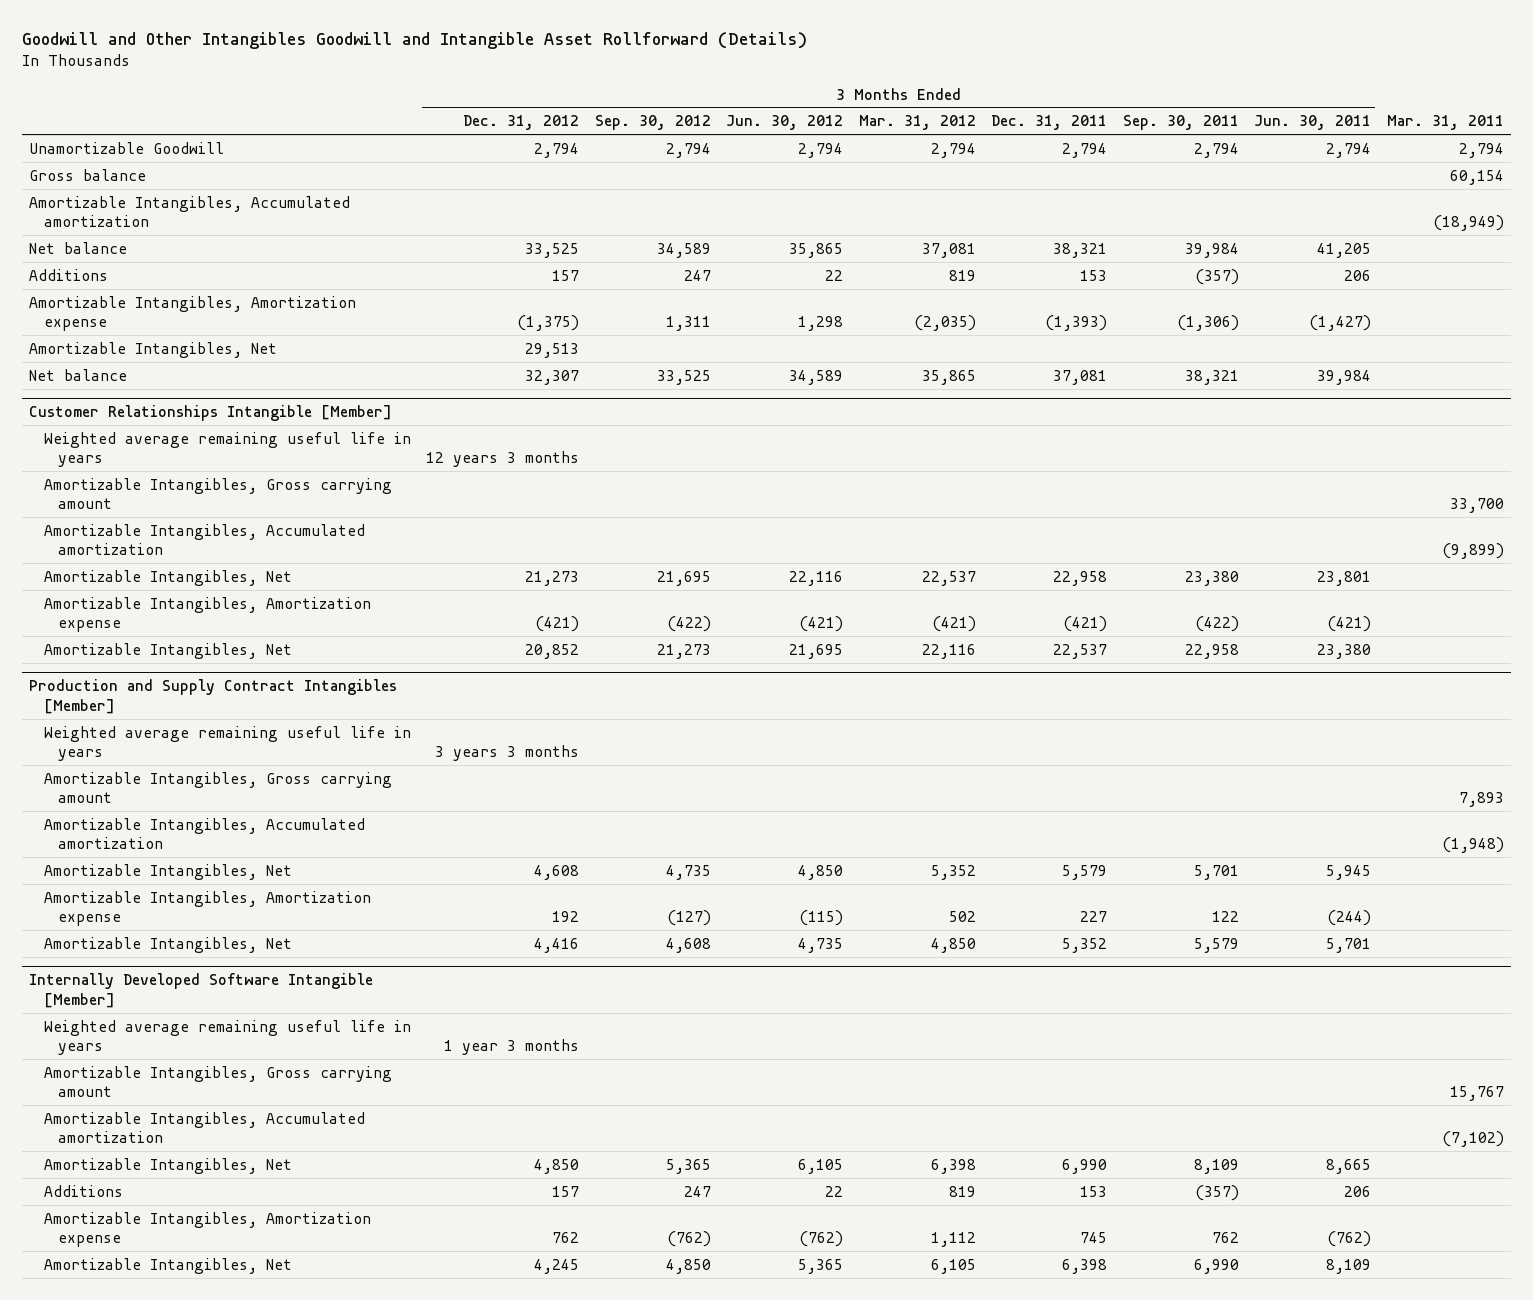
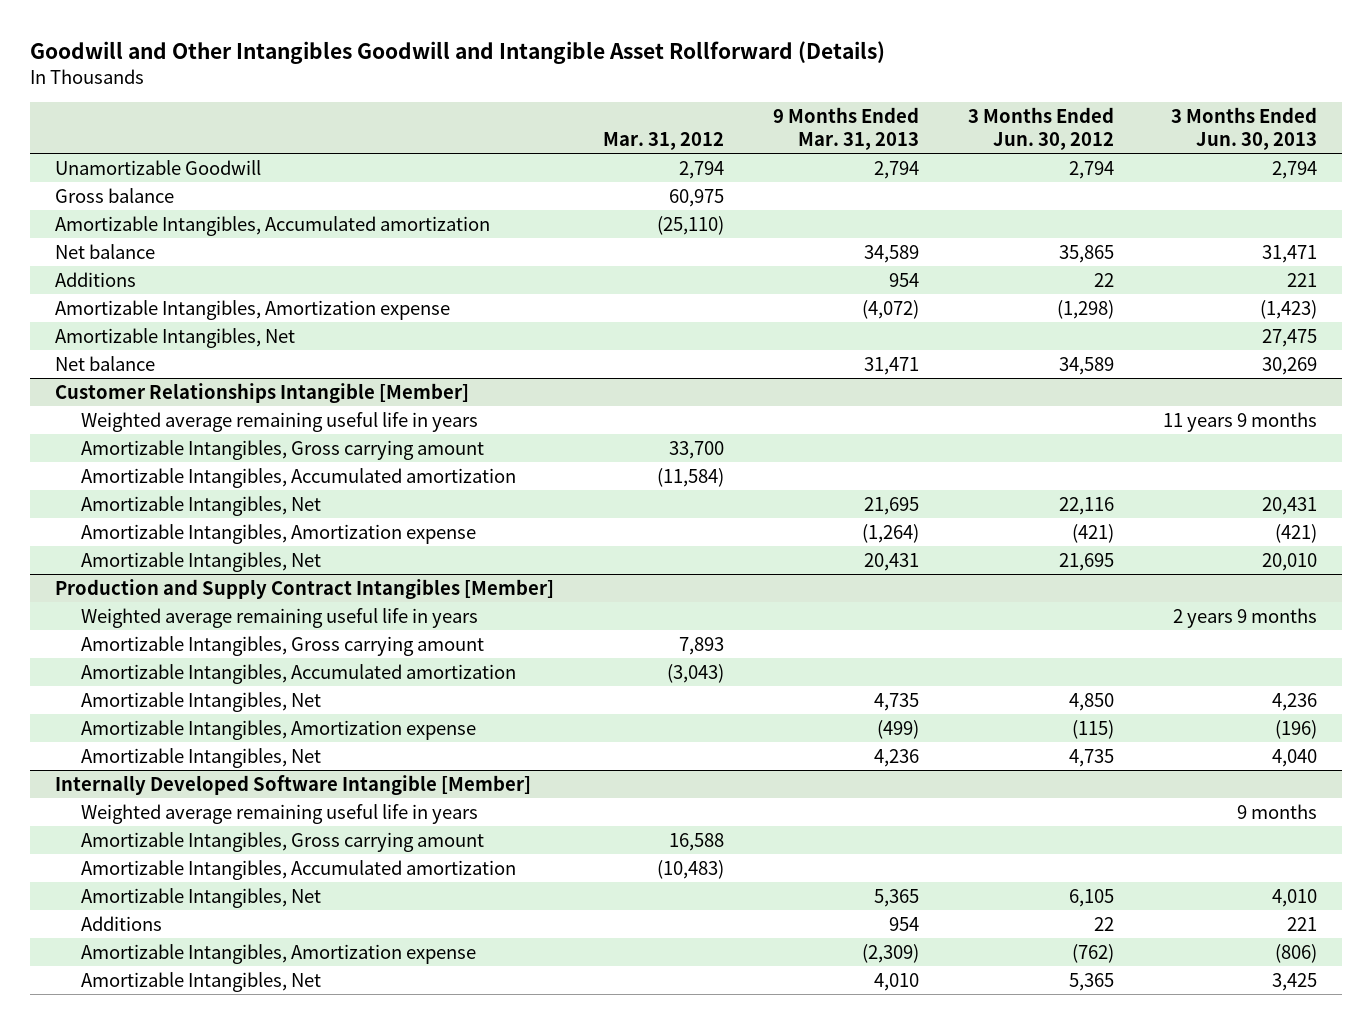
- | 3 Months Ended Dec. 31, 2012 | 3 Months Ended Sep. 30, 2012 | 3 Months Ended Jun. 30, 2012 | 3 Months Ended Mar. 31, 2012 | 3 Months Ended Dec. 31, 2011 | 3 Months Ended Sep. 30, 2011 | 3 Months Ended Jun. 30, 2011 | Mar. 31, 2011
+ | Mar. 31, 2012 | 9 Months Ended Mar. 31, 2013 | 3 Months Ended Jun. 30, 2012 | 3 Months Ended Jun. 30, 2013
- Amortizable Intangibles, Amortization expense | (1,375) | 1,311 | 1,298 | (2,035) | (1,393) | (1,306) | (1,427) |
+ Amortizable Intangibles, Amortization expense | | (4,072) | (1,298) | (1,423)

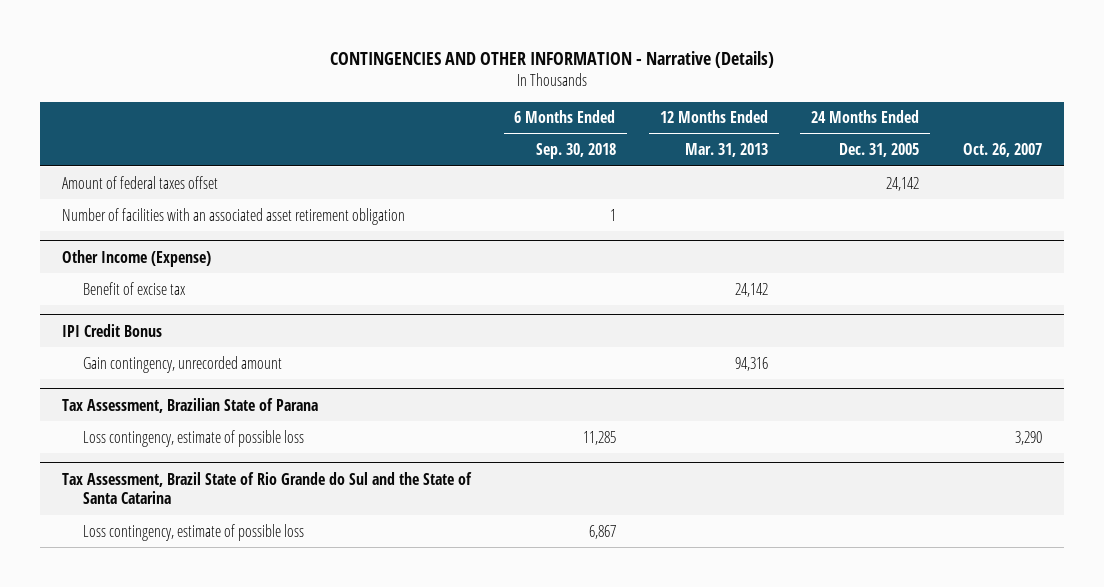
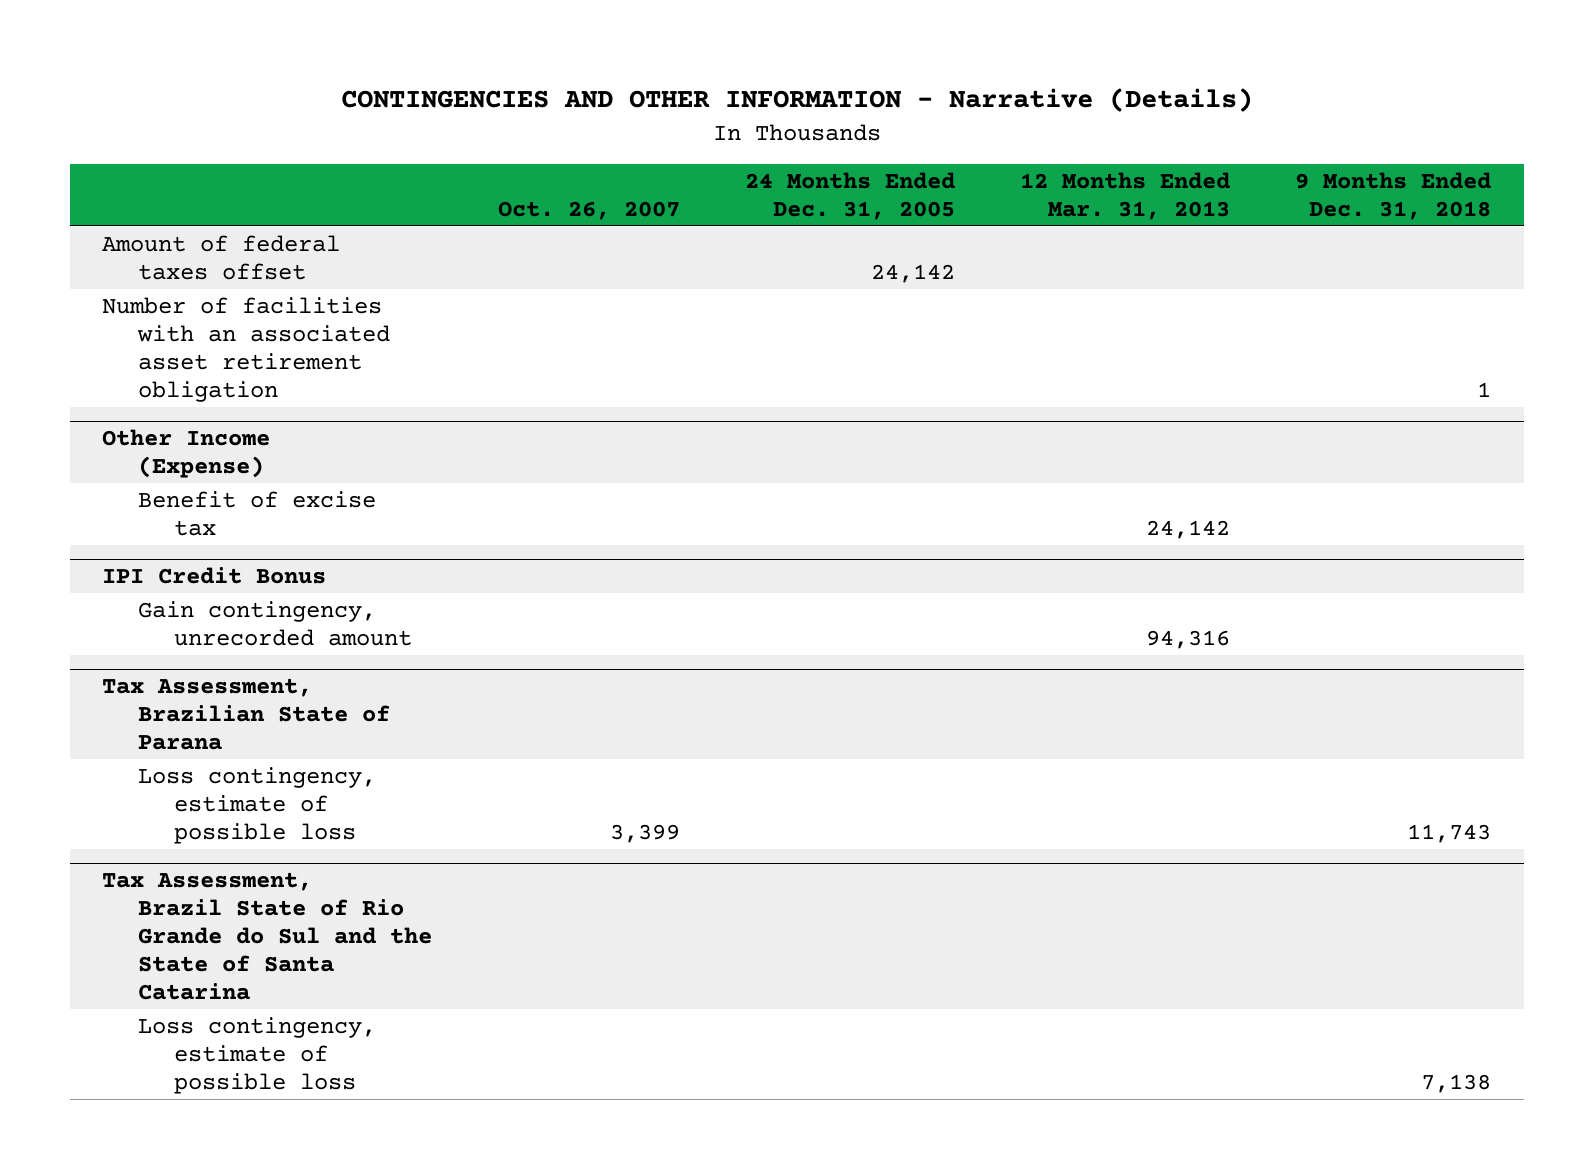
- | 6 Months Ended Sep. 30, 2018 | 12 Months Ended Mar. 31, 2013 | 24 Months Ended Dec. 31, 2005 | Oct. 26, 2007
+ | Oct. 26, 2007 | 24 Months Ended Dec. 31, 2005 | 12 Months Ended Mar. 31, 2013 | 9 Months Ended Dec. 31, 2018
@ Tax Assessment, Brazilian State of Parana
- Loss contingency, estimate of possible loss | 11,285 | | | 3,290
+ Loss contingency, estimate of possible loss | 3,399 | | | 11,743

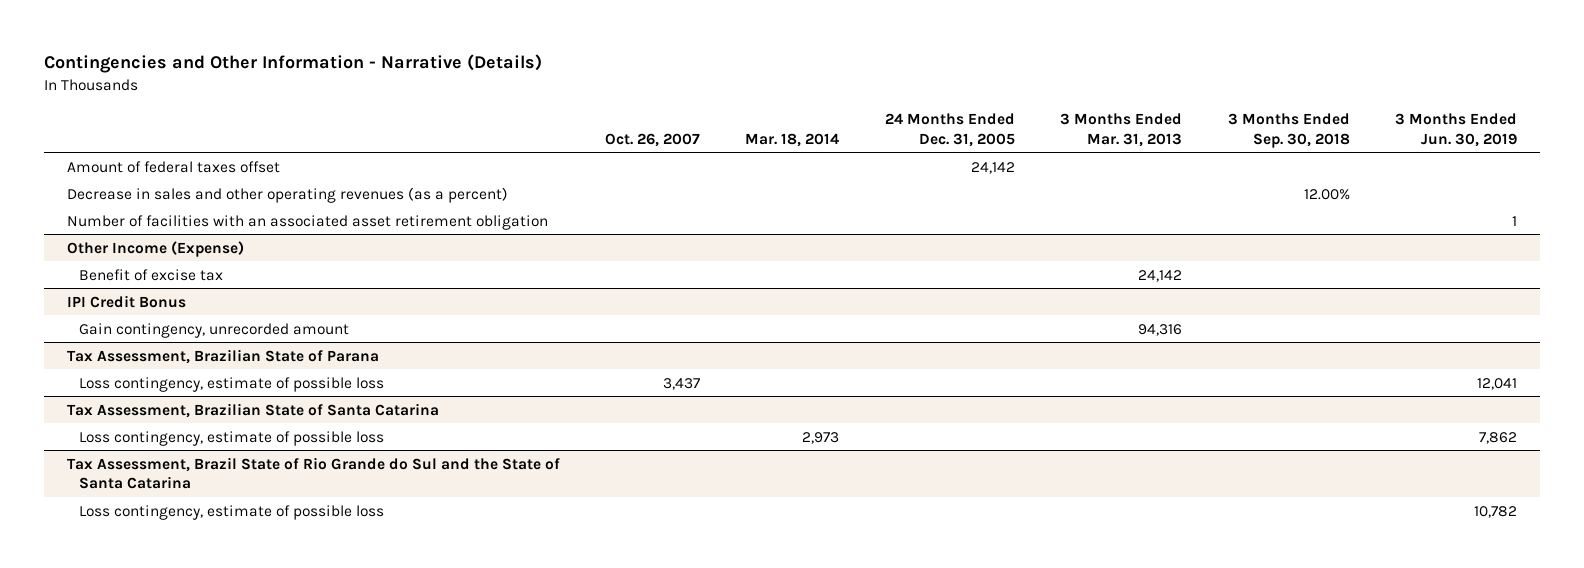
- CONTINGENCIES AND OTHER INFORMATION - Narrative (Details)
+ Contingencies and Other Information - Narrative (Details)
- | Oct. 26, 2007 | 24 Months Ended Dec. 31, 2005 | 12 Months Ended Mar. 31, 2013 | 9 Months Ended Dec. 31, 2018
+ | Oct. 26, 2007 | Mar. 18, 2014 | 24 Months Ended Dec. 31, 2005 | 3 Months Ended Mar. 31, 2013 | 3 Months Ended Sep. 30, 2018 | 3 Months Ended Jun. 30, 2019
+ Decrease in sales and other operating revenues (as a percent) | | | | | 12.00% |
@ Tax Assessment, Brazilian State of Parana
- Loss contingency, estimate of possible loss | 3,399 | | | 11,743
+ Loss contingency, estimate of possible loss | 3,437 | | | | | 12,041
+ Tax Assessment, Brazilian State of Santa Catarina
+ Loss contingency, estimate of possible loss | | 2,973 | | | | 7,862

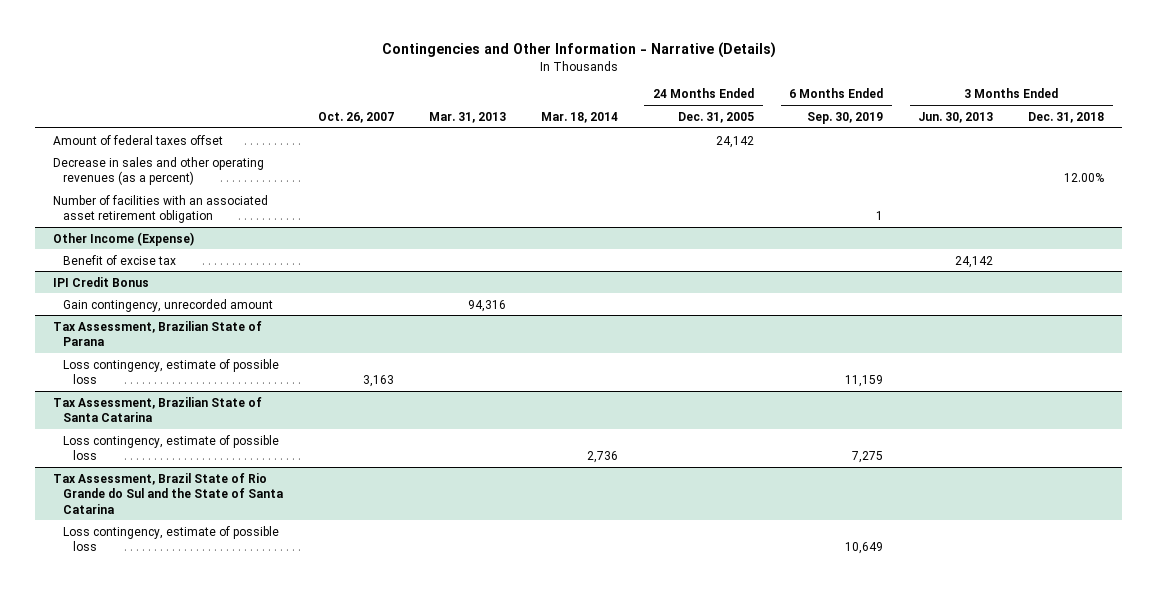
- | Oct. 26, 2007 | Mar. 18, 2014 | 24 Months Ended Dec. 31, 2005 | 3 Months Ended Mar. 31, 2013 | 3 Months Ended Sep. 30, 2018 | 3 Months Ended Jun. 30, 2019
+ | Oct. 26, 2007 | Mar. 31, 2013 | Mar. 18, 2014 | 24 Months Ended Dec. 31, 2005 | 6 Months Ended Sep. 30, 2019 | 3 Months Ended Jun. 30, 2013 | 3 Months Ended Dec. 31, 2018
@ Tax Assessment, Brazilian State of Parana
- Loss contingency, estimate of possible loss | 3,437 | | | | | 12,041
+ Loss contingency, estimate of possible loss | 3,163 | | | | 11,159 | |
@ Tax Assessment, Brazilian State of Santa Catarina
- Loss contingency, estimate of possible loss | | 2,973 | | | | 7,862
+ Loss contingency, estimate of possible loss | | | 2,736 | | 7,275 | |

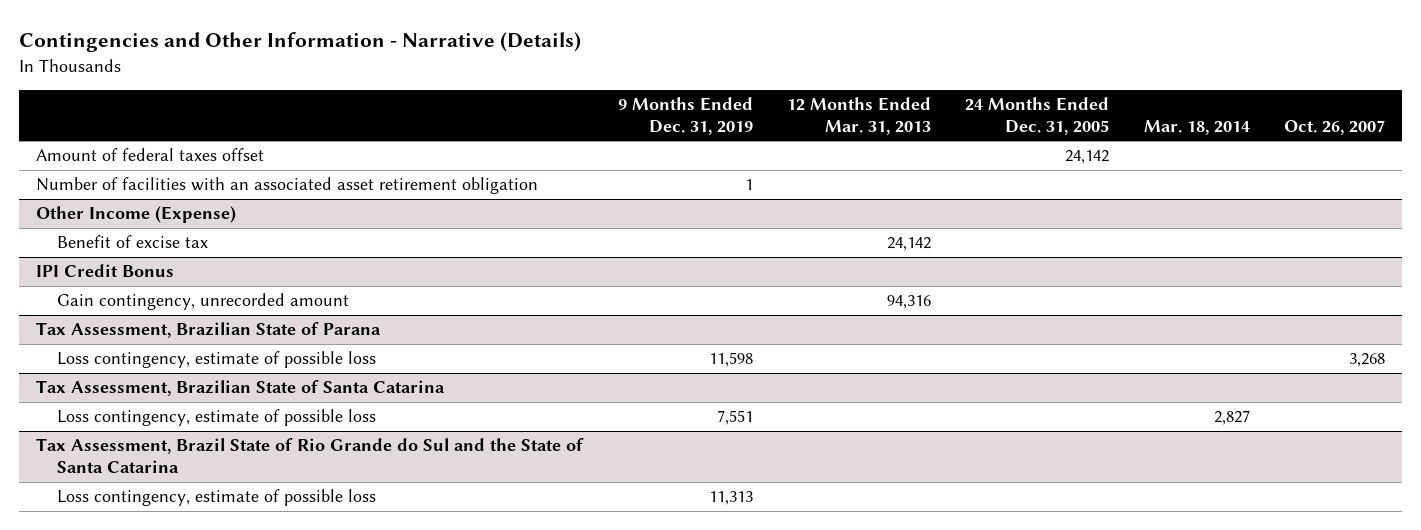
- | Oct. 26, 2007 | Mar. 31, 2013 | Mar. 18, 2014 | 24 Months Ended Dec. 31, 2005 | 6 Months Ended Sep. 30, 2019 | 3 Months Ended Jun. 30, 2013 | 3 Months Ended Dec. 31, 2018
+ | 9 Months Ended Dec. 31, 2019 | 12 Months Ended Mar. 31, 2013 | 24 Months Ended Dec. 31, 2005 | Mar. 18, 2014 | Oct. 26, 2007
- Decrease in sales and other operating revenues (as a percent) | | | | | | | 12.00%
@ Tax Assessment, Brazilian State of Parana
- Loss contingency, estimate of possible loss | 3,163 | | | | 11,159 | |
+ Loss contingency, estimate of possible loss | 11,598 | | | | 3,268
@ Tax Assessment, Brazilian State of Santa Catarina
- Loss contingency, estimate of possible loss | | | 2,736 | | 7,275 | |
+ Loss contingency, estimate of possible loss | 7,551 | | | 2,827 |

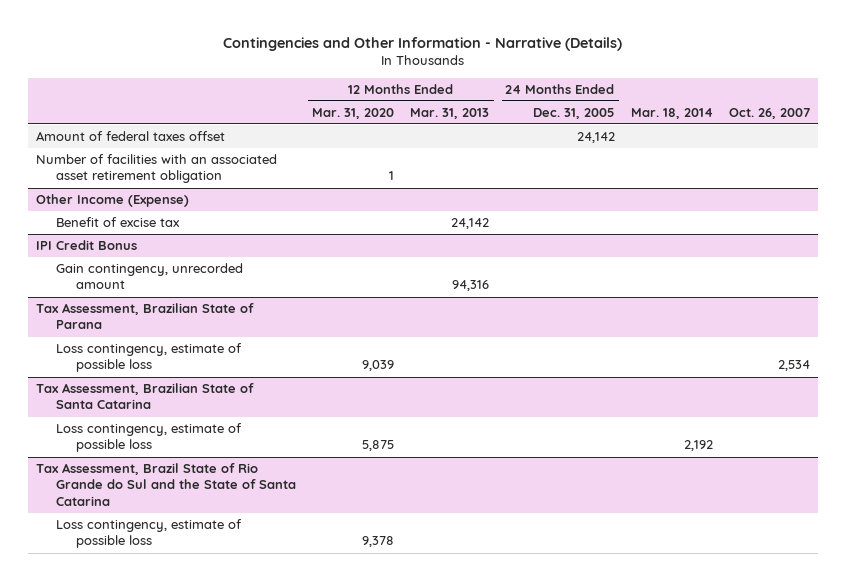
- | 9 Months Ended Dec. 31, 2019 | 12 Months Ended Mar. 31, 2013 | 24 Months Ended Dec. 31, 2005 | Mar. 18, 2014 | Oct. 26, 2007
+ | 12 Months Ended Mar. 31, 2020 | 12 Months Ended Mar. 31, 2013 | 24 Months Ended Dec. 31, 2005 | Mar. 18, 2014 | Oct. 26, 2007
@ Tax Assessment, Brazilian State of Parana
- Loss contingency, estimate of possible loss | 11,598 | | | | 3,268
+ Loss contingency, estimate of possible loss | 9,039 | | | | 2,534
@ Tax Assessment, Brazilian State of Santa Catarina
- Loss contingency, estimate of possible loss | 7,551 | | | 2,827 |
+ Loss contingency, estimate of possible loss | 5,875 | | | 2,192 |

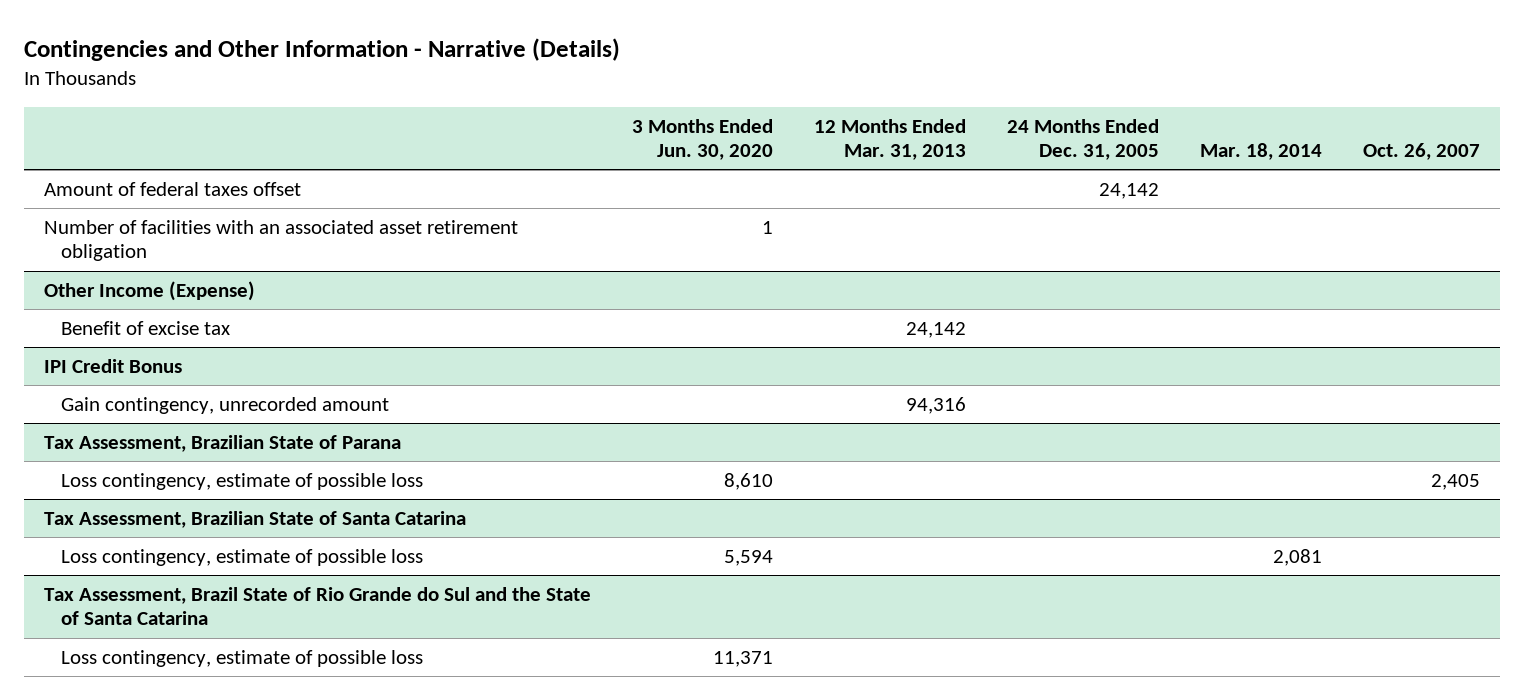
- | 12 Months Ended Mar. 31, 2020 | 12 Months Ended Mar. 31, 2013 | 24 Months Ended Dec. 31, 2005 | Mar. 18, 2014 | Oct. 26, 2007
+ | 3 Months Ended Jun. 30, 2020 | 12 Months Ended Mar. 31, 2013 | 24 Months Ended Dec. 31, 2005 | Mar. 18, 2014 | Oct. 26, 2007
@ Tax Assessment, Brazilian State of Parana
- Loss contingency, estimate of possible loss | 9,039 | | | | 2,534
+ Loss contingency, estimate of possible loss | 8,610 | | | | 2,405
@ Tax Assessment, Brazilian State of Santa Catarina
- Loss contingency, estimate of possible loss | 5,875 | | | 2,192 |
+ Loss contingency, estimate of possible loss | 5,594 | | | 2,081 |

